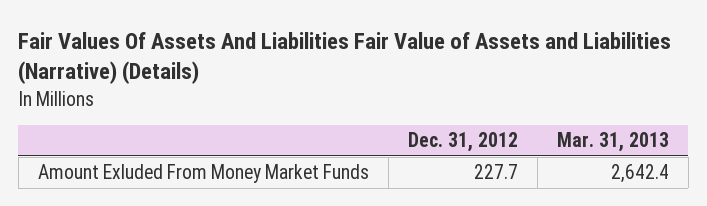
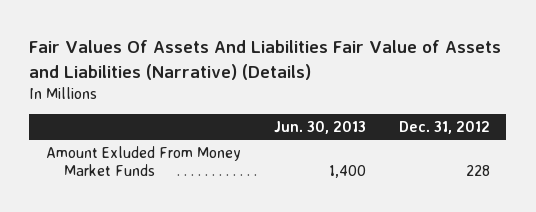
- | Dec. 31, 2012 | Mar. 31, 2013
+ | Jun. 30, 2013 | Dec. 31, 2012
- Amount Exluded From Money Market Funds | 227.7 | 2,642.4
+ Amount Exluded From Money Market Funds | 1,400 | 228

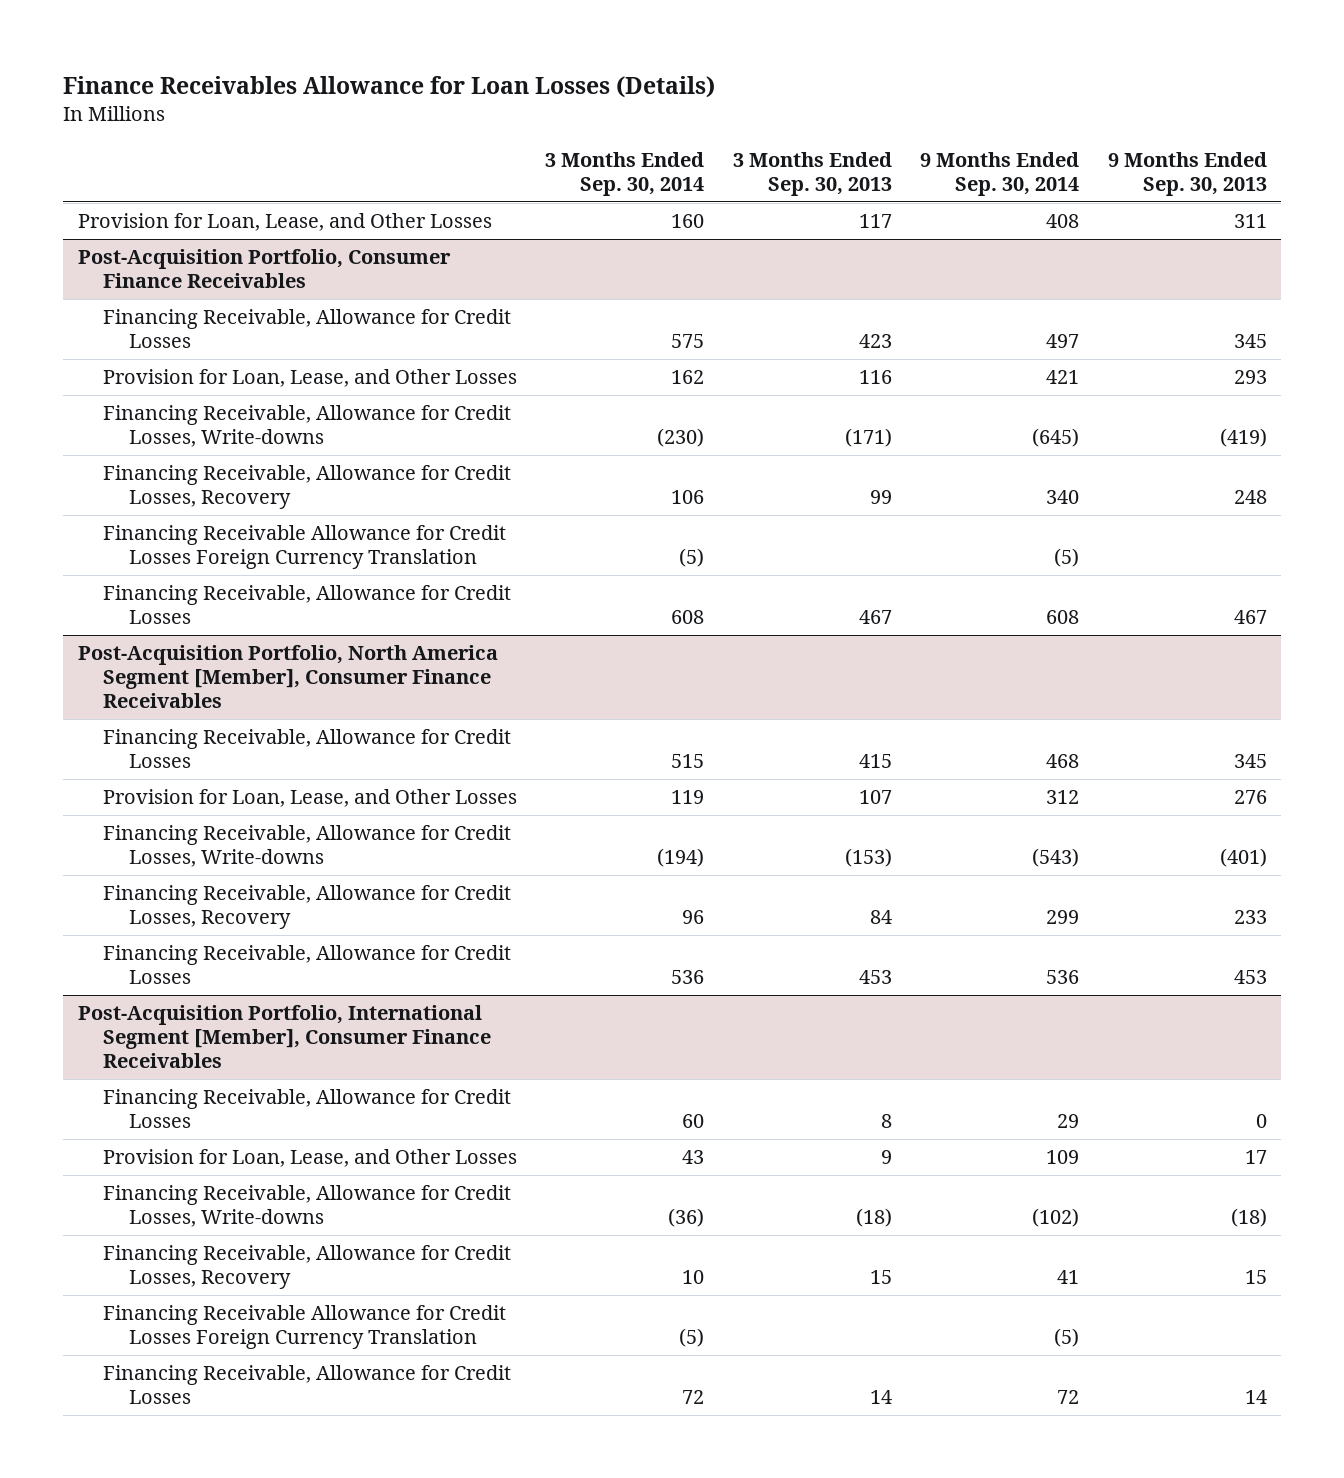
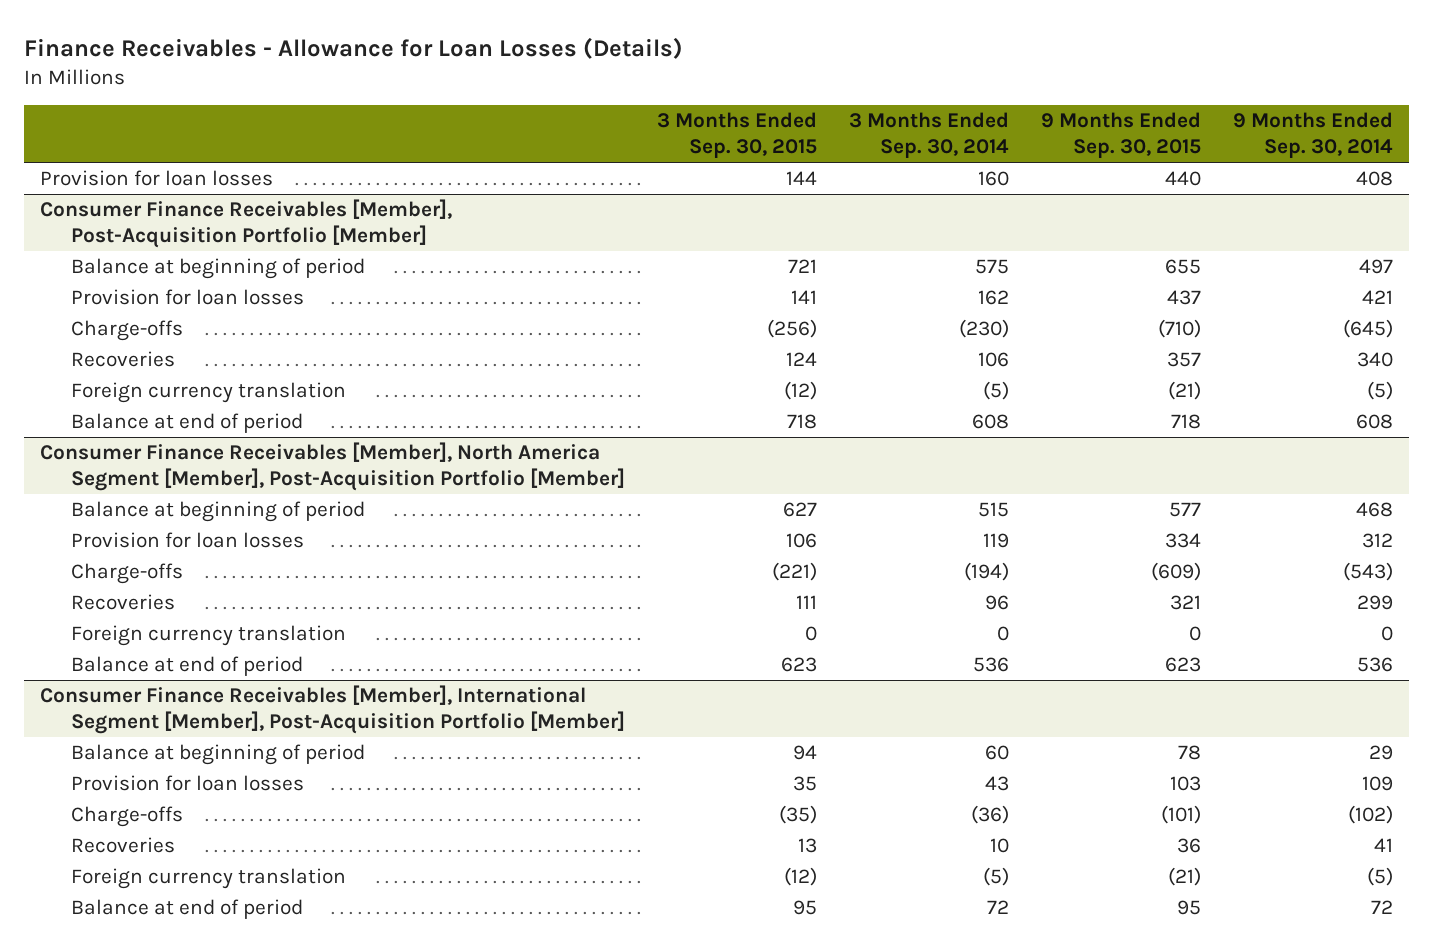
- Finance Receivables Allowance for Loan Losses (Details)
+ Finance Receivables - Allowance for Loan Losses (Details)
- | 3 Months Ended Sep. 30, 2014 | 3 Months Ended Sep. 30, 2013 | 9 Months Ended Sep. 30, 2014 | 9 Months Ended Sep. 30, 2013
+ | 3 Months Ended Sep. 30, 2015 | 3 Months Ended Sep. 30, 2014 | 9 Months Ended Sep. 30, 2015 | 9 Months Ended Sep. 30, 2014
- Provision for Loan, Lease, and Other Losses | 160 | 117 | 408 | 311
- Post-Acquisition Portfolio, Consumer Finance Receivables
- Financing Receivable, Allowance for Credit Losses | 575 | 423 | 497 | 345
- Provision for Loan, Lease, and Other Losses | 162 | 116 | 421 | 293
- Financing Receivable, Allowance for Credit Losses, Write-downs | (230) | (171) | (645) | (419)
- Financing Receivable, Allowance for Credit Losses, Recovery | 106 | 99 | 340 | 248
- Financing Receivable Allowance for Credit Losses Foreign Currency Translation | (5) | | (5) |
- Financing Receivable, Allowance for Credit Losses | 608 | 467 | 608 | 467
- Post-Acquisition Portfolio, North America Segment [Member], Consumer Finance Receivables
- Financing Receivable, Allowance for Credit Losses | 515 | 415 | 468 | 345
- Provision for Loan, Lease, and Other Losses | 119 | 107 | 312 | 276
- Financing Receivable, Allowance for Credit Losses, Write-downs | (194) | (153) | (543) | (401)
- Financing Receivable, Allowance for Credit Losses, Recovery | 96 | 84 | 299 | 233
- Financing Receivable, Allowance for Credit Losses | 536 | 453 | 536 | 453
- Post-Acquisition Portfolio, International Segment [Member], Consumer Finance Receivables
- Financing Receivable, Allowance for Credit Losses | 60 | 8 | 29 | 0
- Provision for Loan, Lease, and Other Losses | 43 | 9 | 109 | 17
- Financing Receivable, Allowance for Credit Losses, Write-downs | (36) | (18) | (102) | (18)
- Financing Receivable, Allowance for Credit Losses, Recovery | 10 | 15 | 41 | 15
- Financing Receivable Allowance for Credit Losses Foreign Currency Translation | (5) | | (5) |
- Financing Receivable, Allowance for Credit Losses | 72 | 14 | 72 | 14
+ Provision for loan losses | 144 | 160 | 440 | 408
+ Consumer Finance Receivables [Member], Post-Acquisition Portfolio [Member]
+ Balance at beginning of period | 721 | 575 | 655 | 497
+ Provision for loan losses | 141 | 162 | 437 | 421
+ Charge-offs | (256) | (230) | (710) | (645)
+ Recoveries | 124 | 106 | 357 | 340
+ Foreign currency translation | (12) | (5) | (21) | (5)
+ Balance at end of period | 718 | 608 | 718 | 608
+ Consumer Finance Receivables [Member], North America Segment [Member], Post-Acquisition Portfolio [Member]
+ Balance at beginning of period | 627 | 515 | 577 | 468
+ Provision for loan losses | 106 | 119 | 334 | 312
+ Charge-offs | (221) | (194) | (609) | (543)
+ Recoveries | 111 | 96 | 321 | 299
+ Foreign currency translation | 0 | 0 | 0 | 0
+ Balance at end of period | 623 | 536 | 623 | 536
+ Consumer Finance Receivables [Member], International Segment [Member], Post-Acquisition Portfolio [Member]
+ Balance at beginning of period | 94 | 60 | 78 | 29
+ Provision for loan losses | 35 | 43 | 103 | 109
+ Charge-offs | (35) | (36) | (101) | (102)
+ Recoveries | 13 | 10 | 36 | 41
+ Foreign currency translation | (12) | (5) | (21) | (5)
+ Balance at end of period | 95 | 72 | 95 | 72

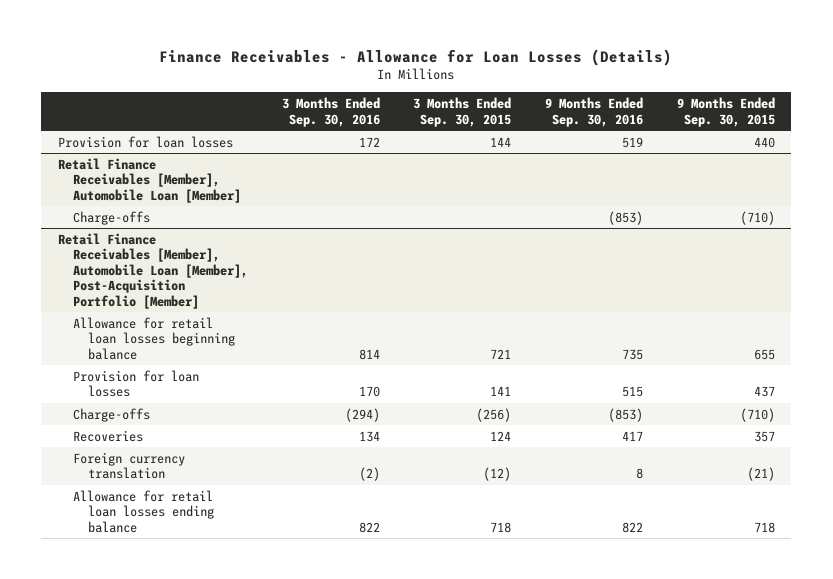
- | 3 Months Ended Sep. 30, 2015 | 3 Months Ended Sep. 30, 2014 | 9 Months Ended Sep. 30, 2015 | 9 Months Ended Sep. 30, 2014
+ | 3 Months Ended Sep. 30, 2016 | 3 Months Ended Sep. 30, 2015 | 9 Months Ended Sep. 30, 2016 | 9 Months Ended Sep. 30, 2015
- Consumer Finance Receivables [Member], Post-Acquisition Portfolio [Member]
- Balance at beginning of period | 721 | 575 | 655 | 497
+ Retail Finance Receivables [Member], Automobile Loan [Member]
+ Charge-offs | | | (853) | (710)
+ Retail Finance Receivables [Member], Automobile Loan [Member], Post-Acquisition Portfolio [Member]
+ Allowance for retail loan losses beginning balance | 814 | 721 | 735 | 655
- Balance at end of period | 718 | 608 | 718 | 608
- Consumer Finance Receivables [Member], North America Segment [Member], Post-Acquisition Portfolio [Member]
- Balance at beginning of period | 627 | 515 | 577 | 468
- Provision for loan losses | 106 | 119 | 334 | 312
- Charge-offs | (221) | (194) | (609) | (543)
- Recoveries | 111 | 96 | 321 | 299
- Foreign currency translation | 0 | 0 | 0 | 0
- Balance at end of period | 623 | 536 | 623 | 536
- Consumer Finance Receivables [Member], International Segment [Member], Post-Acquisition Portfolio [Member]
- Balance at beginning of period | 94 | 60 | 78 | 29
- Provision for loan losses | 35 | 43 | 103 | 109
- Charge-offs | (35) | (36) | (101) | (102)
- Recoveries | 13 | 10 | 36 | 41
- Foreign currency translation | (12) | (5) | (21) | (5)
- Balance at end of period | 95 | 72 | 95 | 72
+ Allowance for retail loan losses ending balance | 822 | 718 | 822 | 718

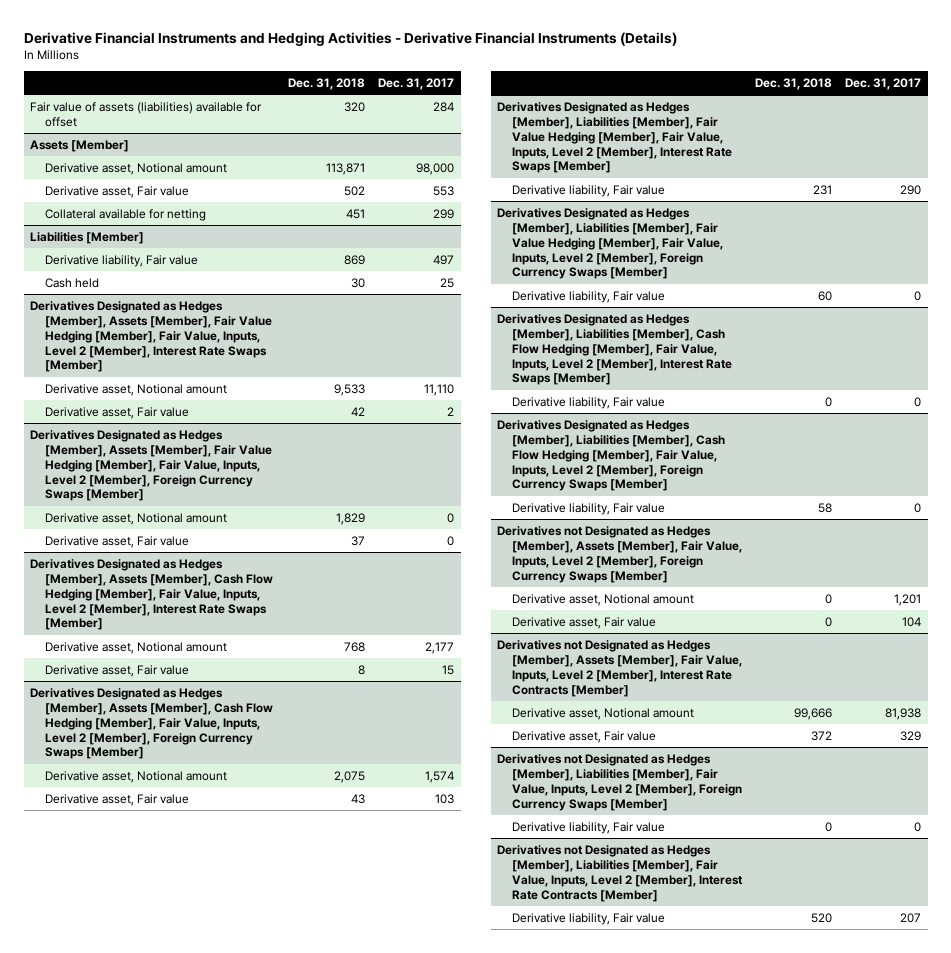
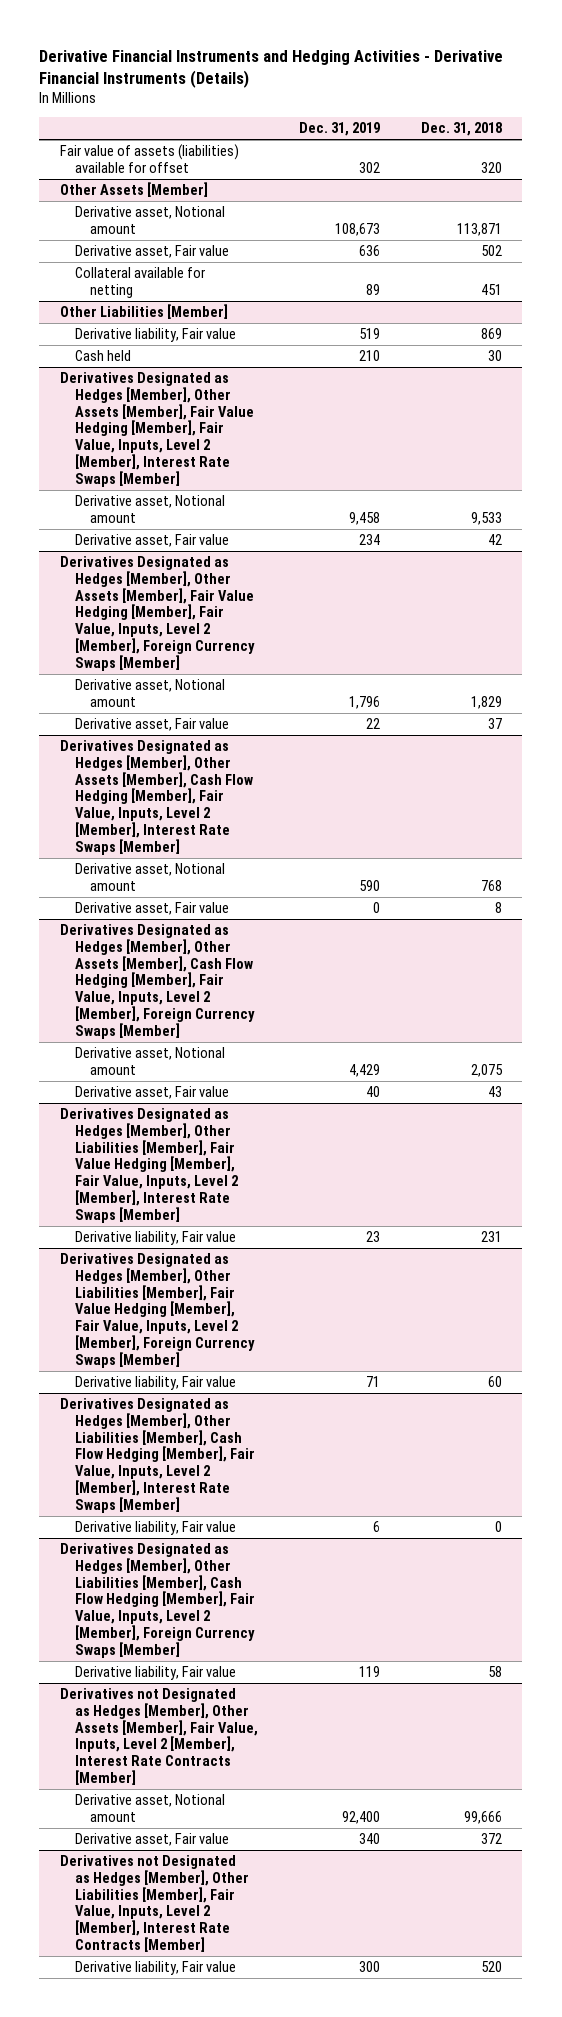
- | Dec. 31, 2018 | Dec. 31, 2017
+ | Dec. 31, 2019 | Dec. 31, 2018
- Assets [Member]
+ Other Assets [Member]
- Liabilities [Member]
+ Other Liabilities [Member]
- Derivatives Designated as Hedges [Member], Assets [Member], Fair Value Hedging [Member], Fair Value, Inputs, Level 2 [Member], Interest Rate Swaps [Member]
+ Derivatives Designated as Hedges [Member], Other Assets [Member], Fair Value Hedging [Member], Fair Value, Inputs, Level 2 [Member], Interest Rate Swaps [Member]
- Derivatives Designated as Hedges [Member], Assets [Member], Fair Value Hedging [Member], Fair Value, Inputs, Level 2 [Member], Foreign Currency Swaps [Member]
+ Derivatives Designated as Hedges [Member], Other Assets [Member], Fair Value Hedging [Member], Fair Value, Inputs, Level 2 [Member], Foreign Currency Swaps [Member]
- Derivatives Designated as Hedges [Member], Assets [Member], Cash Flow Hedging [Member], Fair Value, Inputs, Level 2 [Member], Interest Rate Swaps [Member]
+ Derivatives Designated as Hedges [Member], Other Assets [Member], Cash Flow Hedging [Member], Fair Value, Inputs, Level 2 [Member], Interest Rate Swaps [Member]
- Derivatives Designated as Hedges [Member], Assets [Member], Cash Flow Hedging [Member], Fair Value, Inputs, Level 2 [Member], Foreign Currency Swaps [Member]
+ Derivatives Designated as Hedges [Member], Other Assets [Member], Cash Flow Hedging [Member], Fair Value, Inputs, Level 2 [Member], Foreign Currency Swaps [Member]
- Derivatives Designated as Hedges [Member], Liabilities [Member], Fair Value Hedging [Member], Fair Value, Inputs, Level 2 [Member], Interest Rate Swaps [Member]
+ Derivatives Designated as Hedges [Member], Other Liabilities [Member], Fair Value Hedging [Member], Fair Value, Inputs, Level 2 [Member], Interest Rate Swaps [Member]
- Derivatives Designated as Hedges [Member], Liabilities [Member], Fair Value Hedging [Member], Fair Value, Inputs, Level 2 [Member], Foreign Currency Swaps [Member]
+ Derivatives Designated as Hedges [Member], Other Liabilities [Member], Fair Value Hedging [Member], Fair Value, Inputs, Level 2 [Member], Foreign Currency Swaps [Member]
- Derivatives Designated as Hedges [Member], Liabilities [Member], Cash Flow Hedging [Member], Fair Value, Inputs, Level 2 [Member], Interest Rate Swaps [Member]
+ Derivatives Designated as Hedges [Member], Other Liabilities [Member], Cash Flow Hedging [Member], Fair Value, Inputs, Level 2 [Member], Interest Rate Swaps [Member]
- Derivatives Designated as Hedges [Member], Liabilities [Member], Cash Flow Hedging [Member], Fair Value, Inputs, Level 2 [Member], Foreign Currency Swaps [Member]
+ Derivatives Designated as Hedges [Member], Other Liabilities [Member], Cash Flow Hedging [Member], Fair Value, Inputs, Level 2 [Member], Foreign Currency Swaps [Member]
- Derivatives not Designated as Hedges [Member], Assets [Member], Fair Value, Inputs, Level 2 [Member], Foreign Currency Swaps [Member]
- Derivative asset, Notional amount | 0 | 1,201
- Derivative asset, Fair value | 0 | 104
- Derivatives not Designated as Hedges [Member], Assets [Member], Fair Value, Inputs, Level 2 [Member], Interest Rate Contracts [Member]
+ Derivatives not Designated as Hedges [Member], Other Assets [Member], Fair Value, Inputs, Level 2 [Member], Interest Rate Contracts [Member]
- Derivatives not Designated as Hedges [Member], Liabilities [Member], Fair Value, Inputs, Level 2 [Member], Foreign Currency Swaps [Member]
- Derivative liability, Fair value | 0 | 0
- Derivatives not Designated as Hedges [Member], Liabilities [Member], Fair Value, Inputs, Level 2 [Member], Interest Rate Contracts [Member]
+ Derivatives not Designated as Hedges [Member], Other Liabilities [Member], Fair Value, Inputs, Level 2 [Member], Interest Rate Contracts [Member]

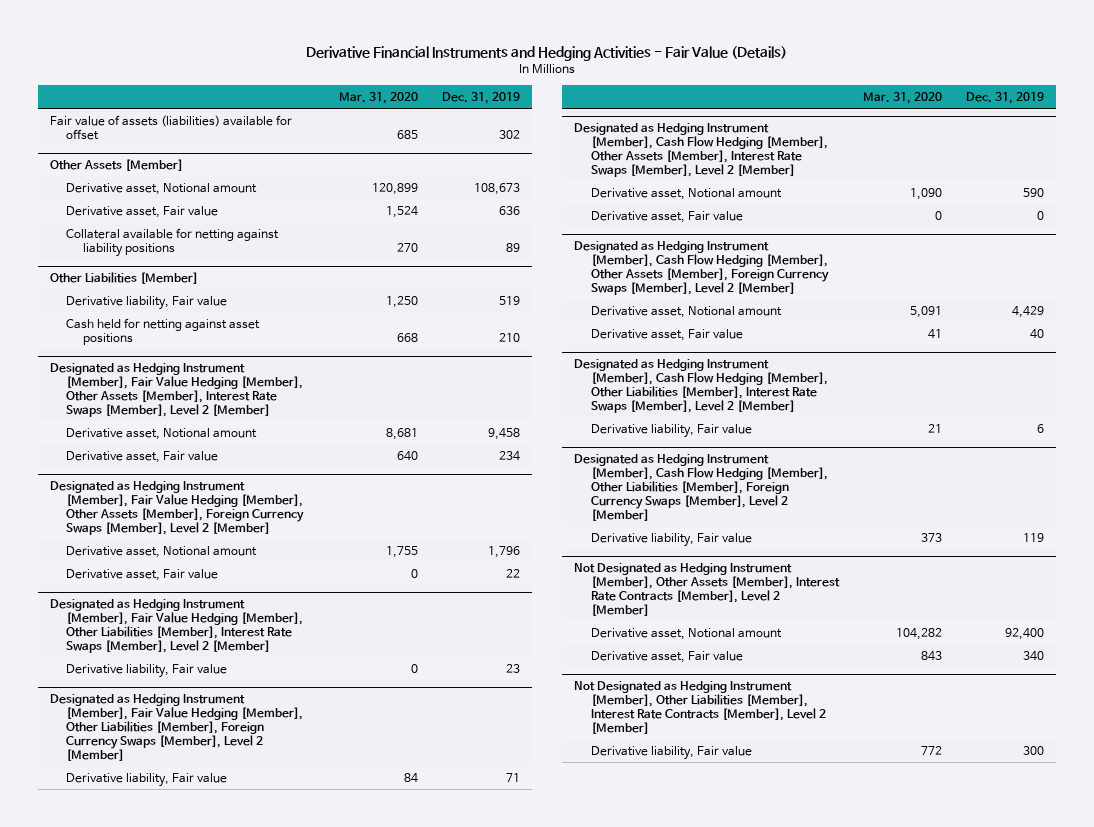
- Derivative Financial Instruments and Hedging Activities - Derivative Financial Instruments (Details)
+ Derivative Financial Instruments and Hedging Activities - Fair Value (Details)
- | Dec. 31, 2019 | Dec. 31, 2018
+ | Mar. 31, 2020 | Dec. 31, 2019
@ Other Assets [Member]
- Collateral available for netting | 89 | 451
+ Collateral available for netting against liability positions | 270 | 89
@ Other Liabilities [Member]
- Cash held | 210 | 30
- Derivatives Designated as Hedges [Member], Other Assets [Member], Fair Value Hedging [Member], Fair Value, Inputs, Level 2 [Member], Interest Rate Swaps [Member]
@ Other Liabilities [Member]
+ Cash held for netting against asset positions | 668 | 210
+ Designated as Hedging Instrument [Member], Fair Value Hedging [Member], Other Assets [Member], Interest Rate Swaps [Member], Level 2 [Member]
- Derivatives Designated as Hedges [Member], Other Assets [Member], Fair Value Hedging [Member], Fair Value, Inputs, Level 2 [Member], Foreign Currency Swaps [Member]
+ Designated as Hedging Instrument [Member], Fair Value Hedging [Member], Other Assets [Member], Foreign Currency Swaps [Member], Level 2 [Member]
- Derivatives Designated as Hedges [Member], Other Assets [Member], Cash Flow Hedging [Member], Fair Value, Inputs, Level 2 [Member], Interest Rate Swaps [Member]
+ Designated as Hedging Instrument [Member], Fair Value Hedging [Member], Other Liabilities [Member], Interest Rate Swaps [Member], Level 2 [Member]
+ Derivative liability, Fair value | 0 | 23
+ Designated as Hedging Instrument [Member], Fair Value Hedging [Member], Other Liabilities [Member], Foreign Currency Swaps [Member], Level 2 [Member]
+ Derivative liability, Fair value | 84 | 71
+ Designated as Hedging Instrument [Member], Cash Flow Hedging [Member], Other Assets [Member], Interest Rate Swaps [Member], Level 2 [Member]
- Derivatives Designated as Hedges [Member], Other Assets [Member], Cash Flow Hedging [Member], Fair Value, Inputs, Level 2 [Member], Foreign Currency Swaps [Member]
+ Designated as Hedging Instrument [Member], Cash Flow Hedging [Member], Other Assets [Member], Foreign Currency Swaps [Member], Level 2 [Member]
- Derivatives Designated as Hedges [Member], Other Liabilities [Member], Fair Value Hedging [Member], Fair Value, Inputs, Level 2 [Member], Interest Rate Swaps [Member]
- Derivative liability, Fair value | 23 | 231
- Derivatives Designated as Hedges [Member], Other Liabilities [Member], Fair Value Hedging [Member], Fair Value, Inputs, Level 2 [Member], Foreign Currency Swaps [Member]
- Derivative liability, Fair value | 71 | 60
- Derivatives Designated as Hedges [Member], Other Liabilities [Member], Cash Flow Hedging [Member], Fair Value, Inputs, Level 2 [Member], Interest Rate Swaps [Member]
+ Designated as Hedging Instrument [Member], Cash Flow Hedging [Member], Other Liabilities [Member], Interest Rate Swaps [Member], Level 2 [Member]
- Derivatives Designated as Hedges [Member], Other Liabilities [Member], Cash Flow Hedging [Member], Fair Value, Inputs, Level 2 [Member], Foreign Currency Swaps [Member]
+ Designated as Hedging Instrument [Member], Cash Flow Hedging [Member], Other Liabilities [Member], Foreign Currency Swaps [Member], Level 2 [Member]
- Derivatives not Designated as Hedges [Member], Other Assets [Member], Fair Value, Inputs, Level 2 [Member], Interest Rate Contracts [Member]
+ Not Designated as Hedging Instrument [Member], Other Assets [Member], Interest Rate Contracts [Member], Level 2 [Member]
- Derivatives not Designated as Hedges [Member], Other Liabilities [Member], Fair Value, Inputs, Level 2 [Member], Interest Rate Contracts [Member]
+ Not Designated as Hedging Instrument [Member], Other Liabilities [Member], Interest Rate Contracts [Member], Level 2 [Member]

